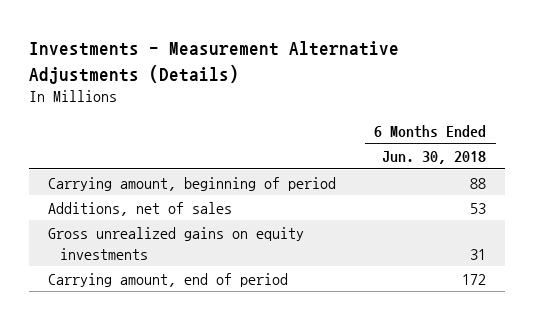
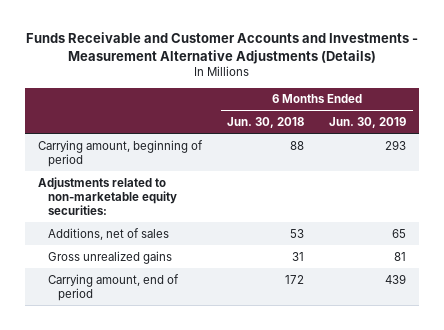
- Investments - Measurement Alternative Adjustments (Details)
+ Funds Receivable and Customer Accounts and Investments - Measurement Alternative Adjustments (Details)
- | 6 Months Ended Jun. 30, 2018
+ | 6 Months Ended Jun. 30, 2018 | 6 Months Ended Jun. 30, 2019
+ Adjustments related to non-marketable equity securities:
- Gross unrealized gains on equity investments | 31
+ Gross unrealized gains | 31 | 81

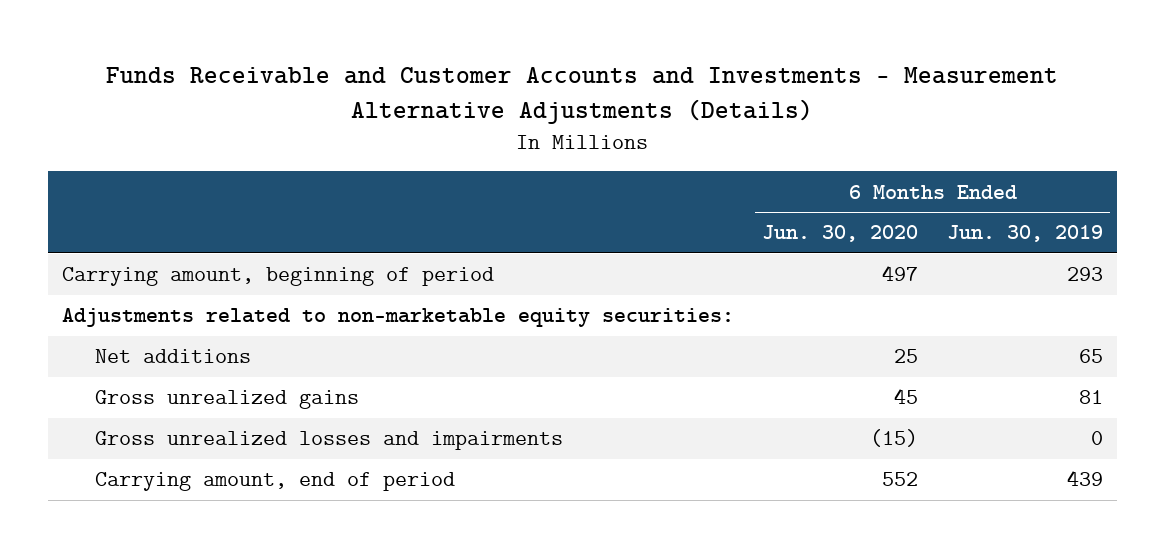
- | 6 Months Ended Jun. 30, 2018 | 6 Months Ended Jun. 30, 2019
+ | 6 Months Ended Jun. 30, 2020 | 6 Months Ended Jun. 30, 2019
- Additions, net of sales | 53 | 65
+ Net additions | 25 | 65
+ Gross unrealized losses and impairments | (15) | 0

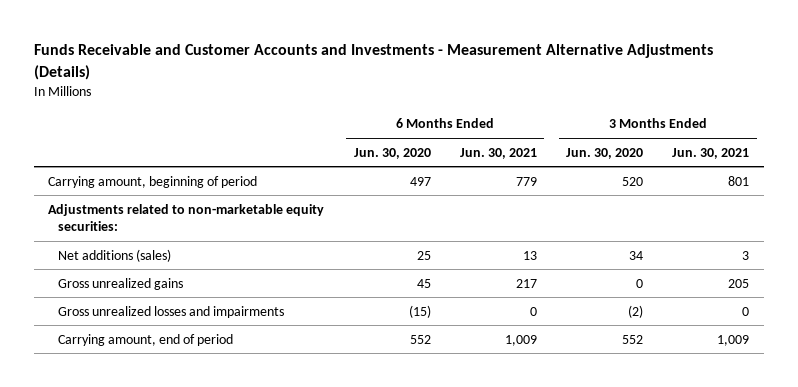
- | 6 Months Ended Jun. 30, 2020 | 6 Months Ended Jun. 30, 2019
+ | 6 Months Ended Jun. 30, 2020 | 6 Months Ended Jun. 30, 2021 | 3 Months Ended Jun. 30, 2020 | 3 Months Ended Jun. 30, 2021
- Net additions | 25 | 65
+ Net additions (sales) | 25 | 13 | 34 | 3

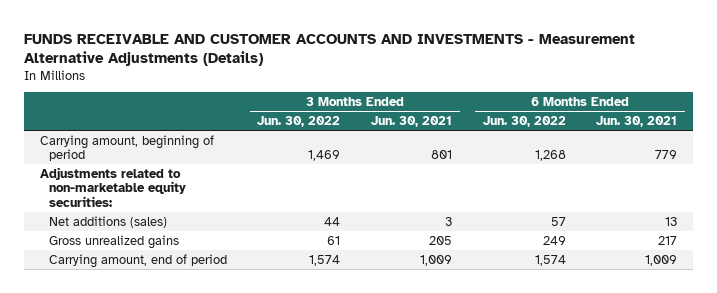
- Funds Receivable and Customer Accounts and Investments - Measurement Alternative Adjustments (Details)
+ FUNDS RECEIVABLE AND CUSTOMER ACCOUNTS AND INVESTMENTS - Measurement Alternative Adjustments (Details)
- | 6 Months Ended Jun. 30, 2020 | 6 Months Ended Jun. 30, 2021 | 3 Months Ended Jun. 30, 2020 | 3 Months Ended Jun. 30, 2021
+ | 3 Months Ended Jun. 30, 2022 | 3 Months Ended Jun. 30, 2021 | 6 Months Ended Jun. 30, 2022 | 6 Months Ended Jun. 30, 2021
- Gross unrealized losses and impairments | (15) | 0 | (2) | 0

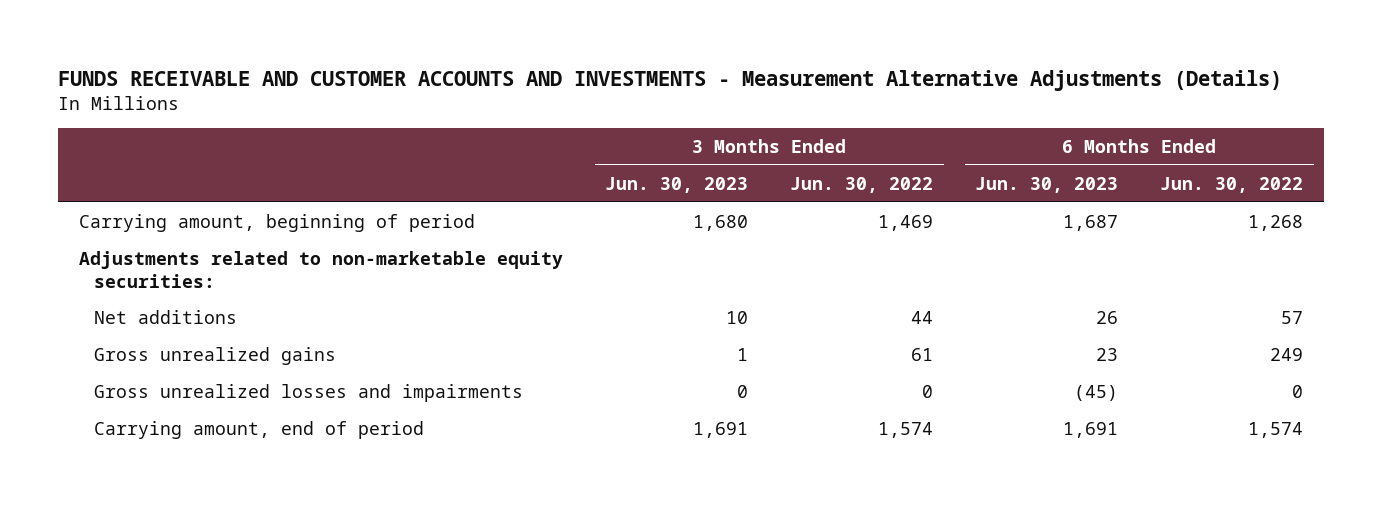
- | 3 Months Ended Jun. 30, 2022 | 3 Months Ended Jun. 30, 2021 | 6 Months Ended Jun. 30, 2022 | 6 Months Ended Jun. 30, 2021
+ | 3 Months Ended Jun. 30, 2023 | 3 Months Ended Jun. 30, 2022 | 6 Months Ended Jun. 30, 2023 | 6 Months Ended Jun. 30, 2022
- Net additions (sales) | 44 | 3 | 57 | 13
+ Net additions | 10 | 44 | 26 | 57
+ Gross unrealized losses and impairments | 0 | 0 | (45) | 0

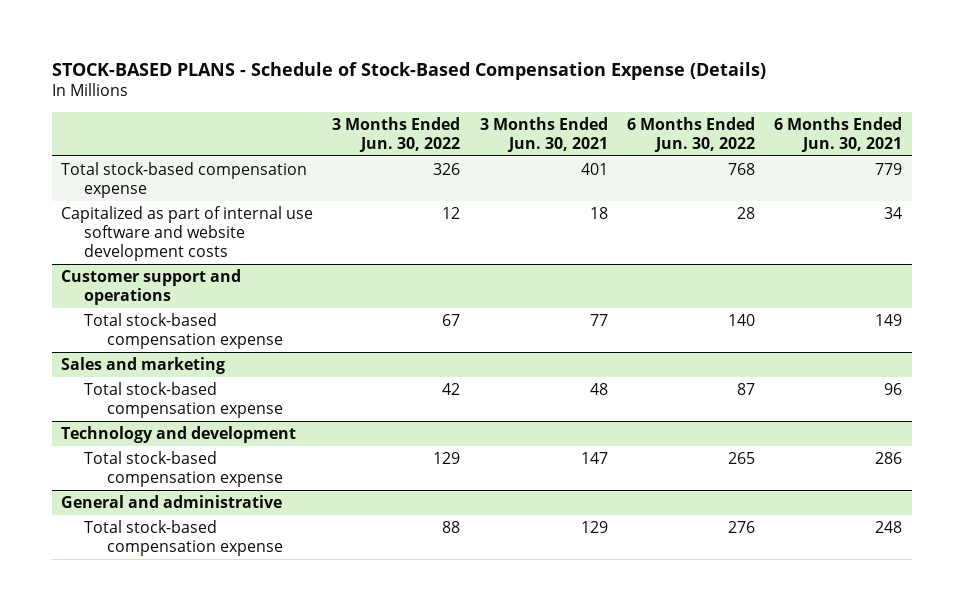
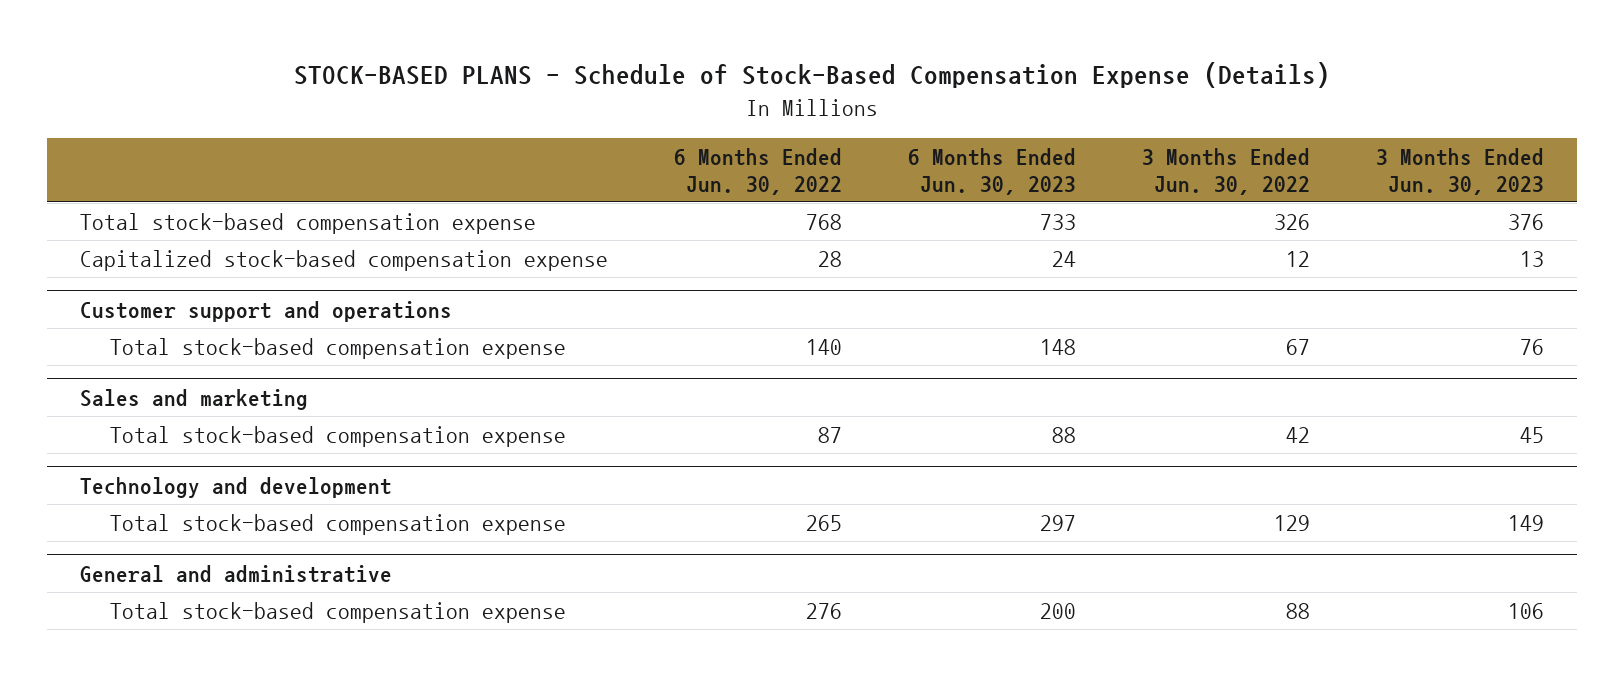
- | 3 Months Ended Jun. 30, 2022 | 3 Months Ended Jun. 30, 2021 | 6 Months Ended Jun. 30, 2022 | 6 Months Ended Jun. 30, 2021
+ | 6 Months Ended Jun. 30, 2022 | 6 Months Ended Jun. 30, 2023 | 3 Months Ended Jun. 30, 2022 | 3 Months Ended Jun. 30, 2023
- Capitalized as part of internal use software and website development costs | 12 | 18 | 28 | 34
+ Capitalized stock-based compensation expense | 28 | 24 | 12 | 13

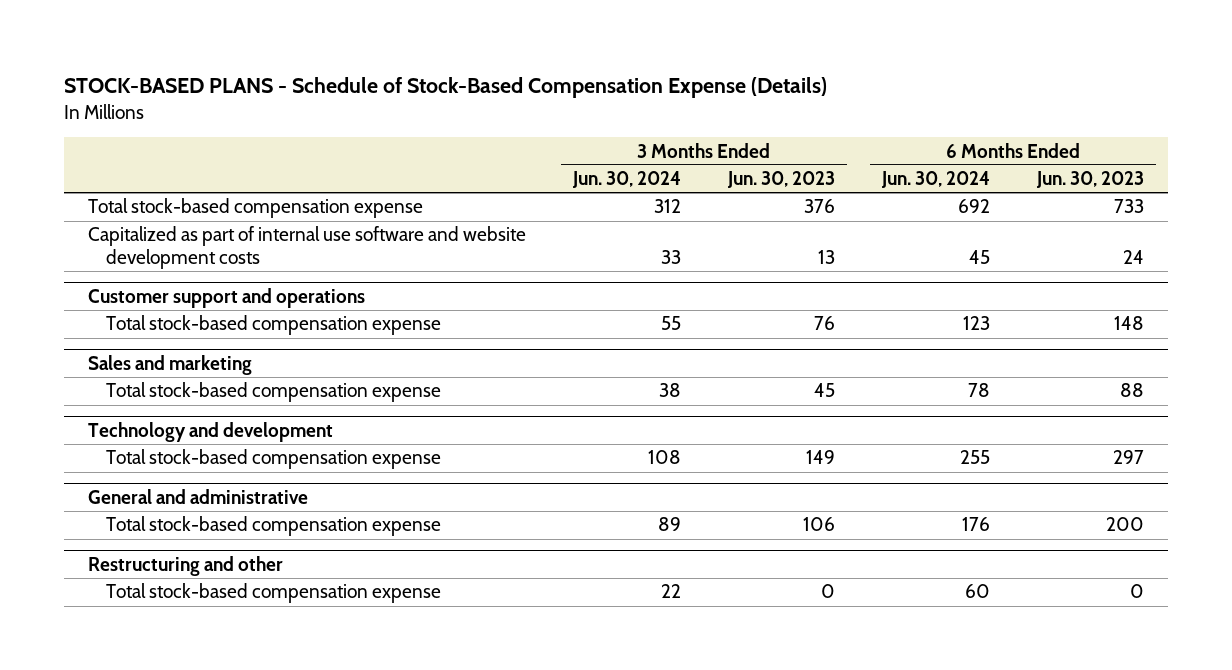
- | 6 Months Ended Jun. 30, 2022 | 6 Months Ended Jun. 30, 2023 | 3 Months Ended Jun. 30, 2022 | 3 Months Ended Jun. 30, 2023
+ | 3 Months Ended Jun. 30, 2024 | 3 Months Ended Jun. 30, 2023 | 6 Months Ended Jun. 30, 2024 | 6 Months Ended Jun. 30, 2023
- Capitalized stock-based compensation expense | 28 | 24 | 12 | 13
+ Capitalized as part of internal use software and website development costs | 33 | 13 | 45 | 24
+ Restructuring and other
+ Total stock-based compensation expense | 22 | 0 | 60 | 0

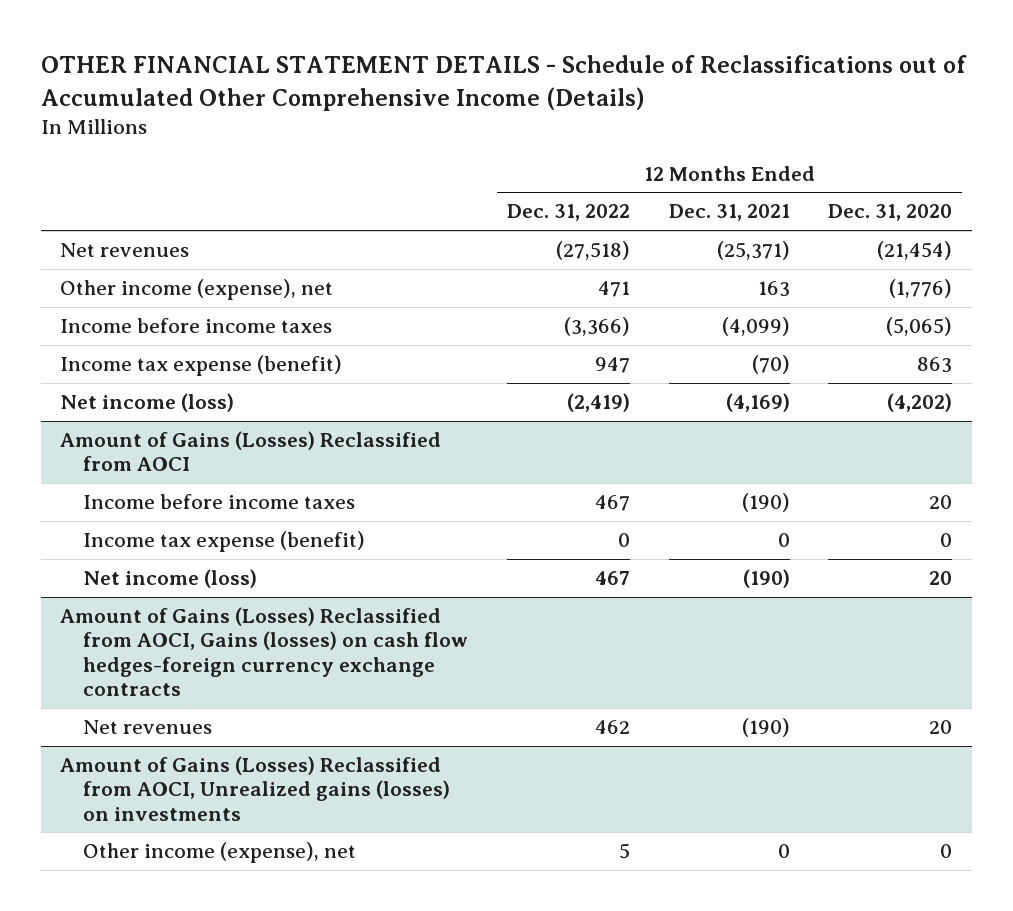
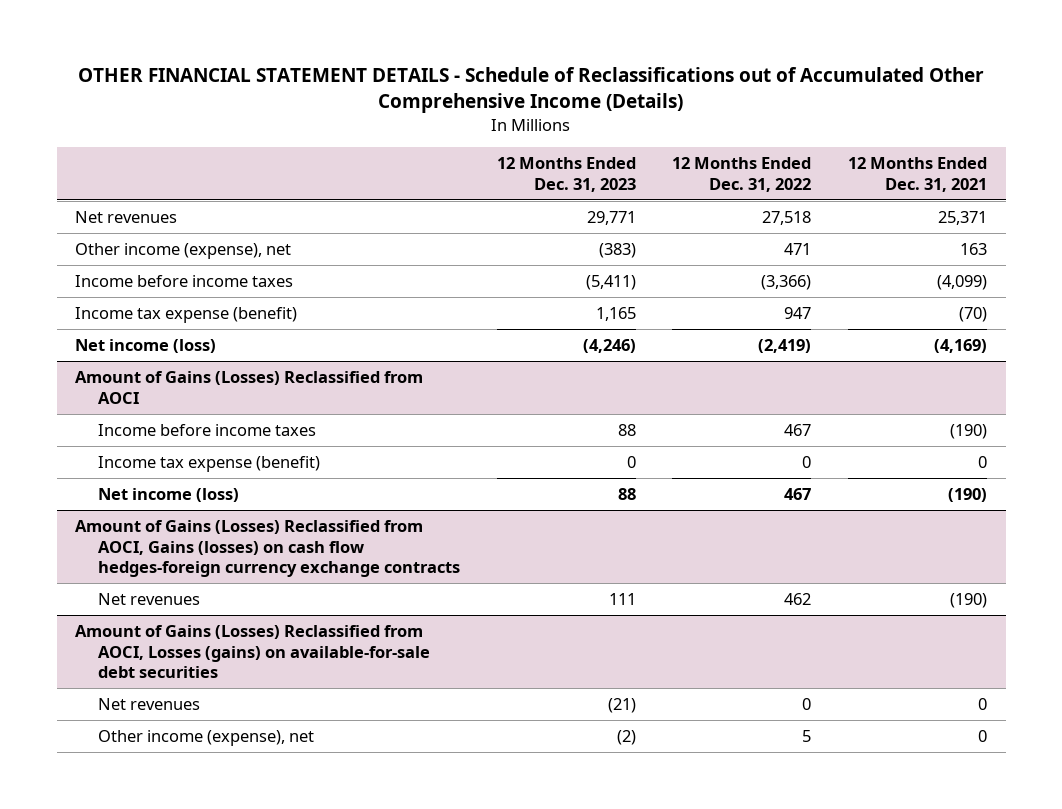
- | 12 Months Ended Dec. 31, 2022 | 12 Months Ended Dec. 31, 2021 | 12 Months Ended Dec. 31, 2020
+ | 12 Months Ended Dec. 31, 2023 | 12 Months Ended Dec. 31, 2022 | 12 Months Ended Dec. 31, 2021
- Net revenues | (27,518) | (25,371) | (21,454)
+ Net revenues | 29,771 | 27,518 | 25,371
- Amount of Gains (Losses) Reclassified from AOCI, Unrealized gains (losses) on investments
+ Amount of Gains (Losses) Reclassified from AOCI, Losses (gains) on available-for-sale debt securities
+ Net revenues | (21) | 0 | 0

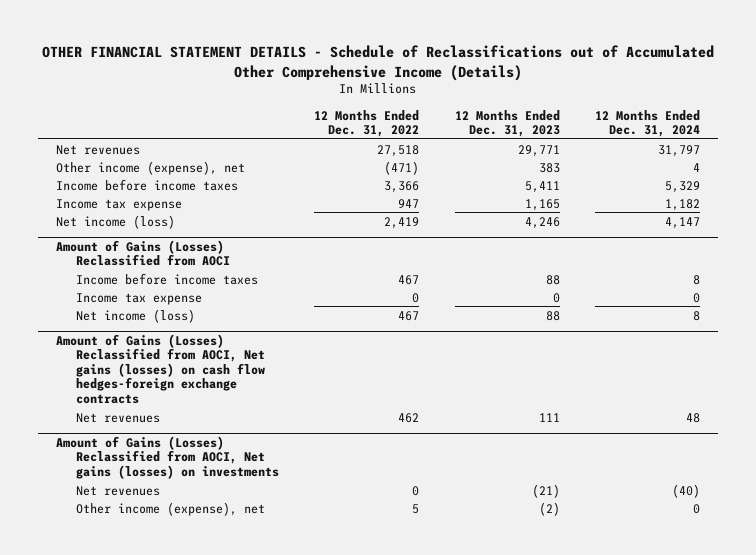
- | 12 Months Ended Dec. 31, 2023 | 12 Months Ended Dec. 31, 2022 | 12 Months Ended Dec. 31, 2021
+ | 12 Months Ended Dec. 31, 2022 | 12 Months Ended Dec. 31, 2023 | 12 Months Ended Dec. 31, 2024
- Other income (expense), net | (383) | 471 | 163
- Income before income taxes | (5,411) | (3,366) | (4,099)
- Income tax expense (benefit) | 1,165 | 947 | (70)
- Net income (loss) | (4,246) | (2,419) | (4,169)
+ Other income (expense), net | (471) | 383 | 4
+ Income before income taxes | 3,366 | 5,411 | 5,329
+ Income tax expense | 947 | 1,165 | 1,182
+ Net income (loss) | 2,419 | 4,246 | 4,147
@ Amount of Gains (Losses) Reclassified from AOCI
- Income tax expense (benefit) | 0 | 0 | 0
+ Income tax expense | 0 | 0 | 0
- Amount of Gains (Losses) Reclassified from AOCI, Gains (losses) on cash flow hedges-foreign currency exchange contracts
+ Amount of Gains (Losses) Reclassified from AOCI, Net gains (losses) on cash flow hedges-foreign exchange contracts
- Amount of Gains (Losses) Reclassified from AOCI, Losses (gains) on available-for-sale debt securities
+ Amount of Gains (Losses) Reclassified from AOCI, Net gains (losses) on investments

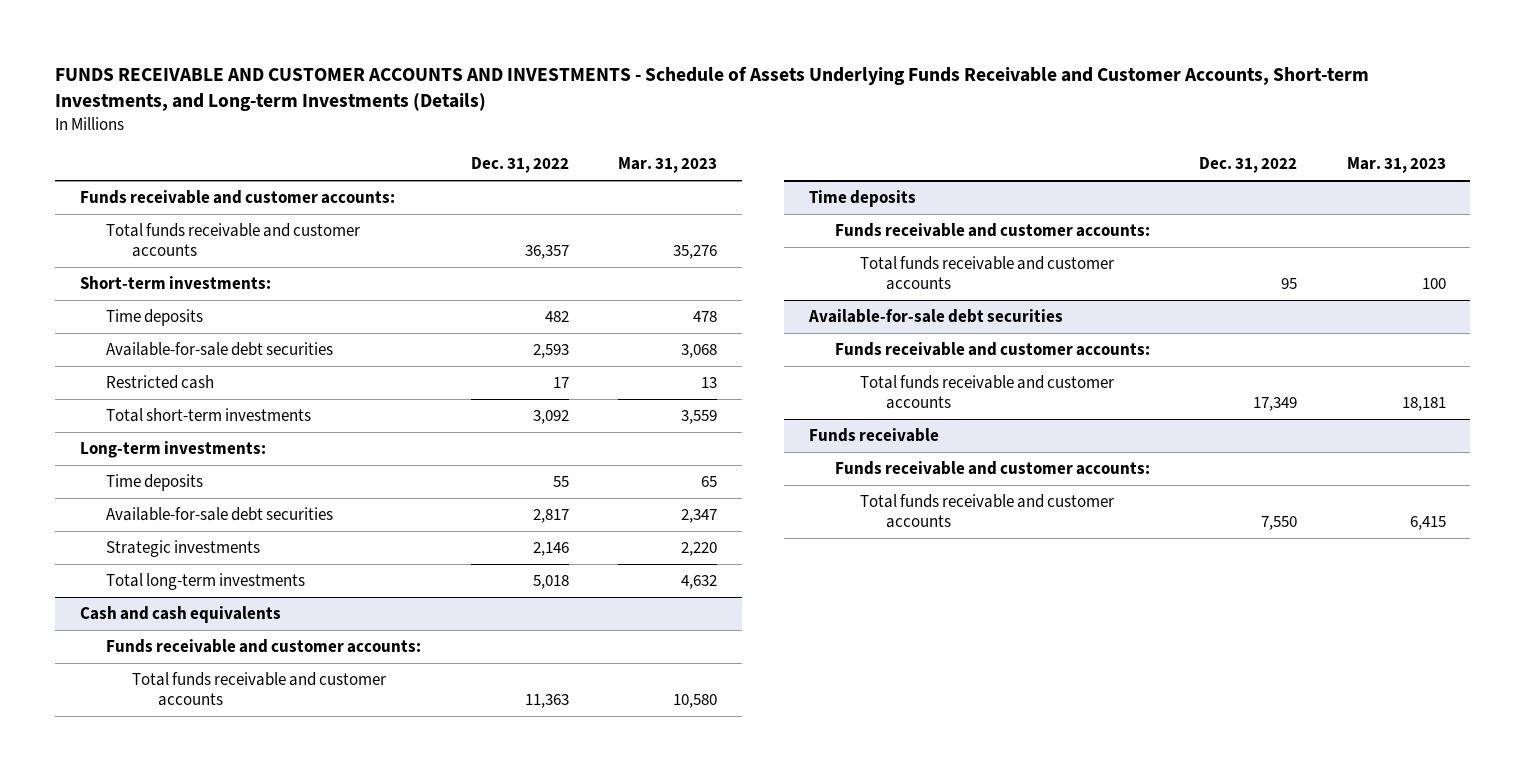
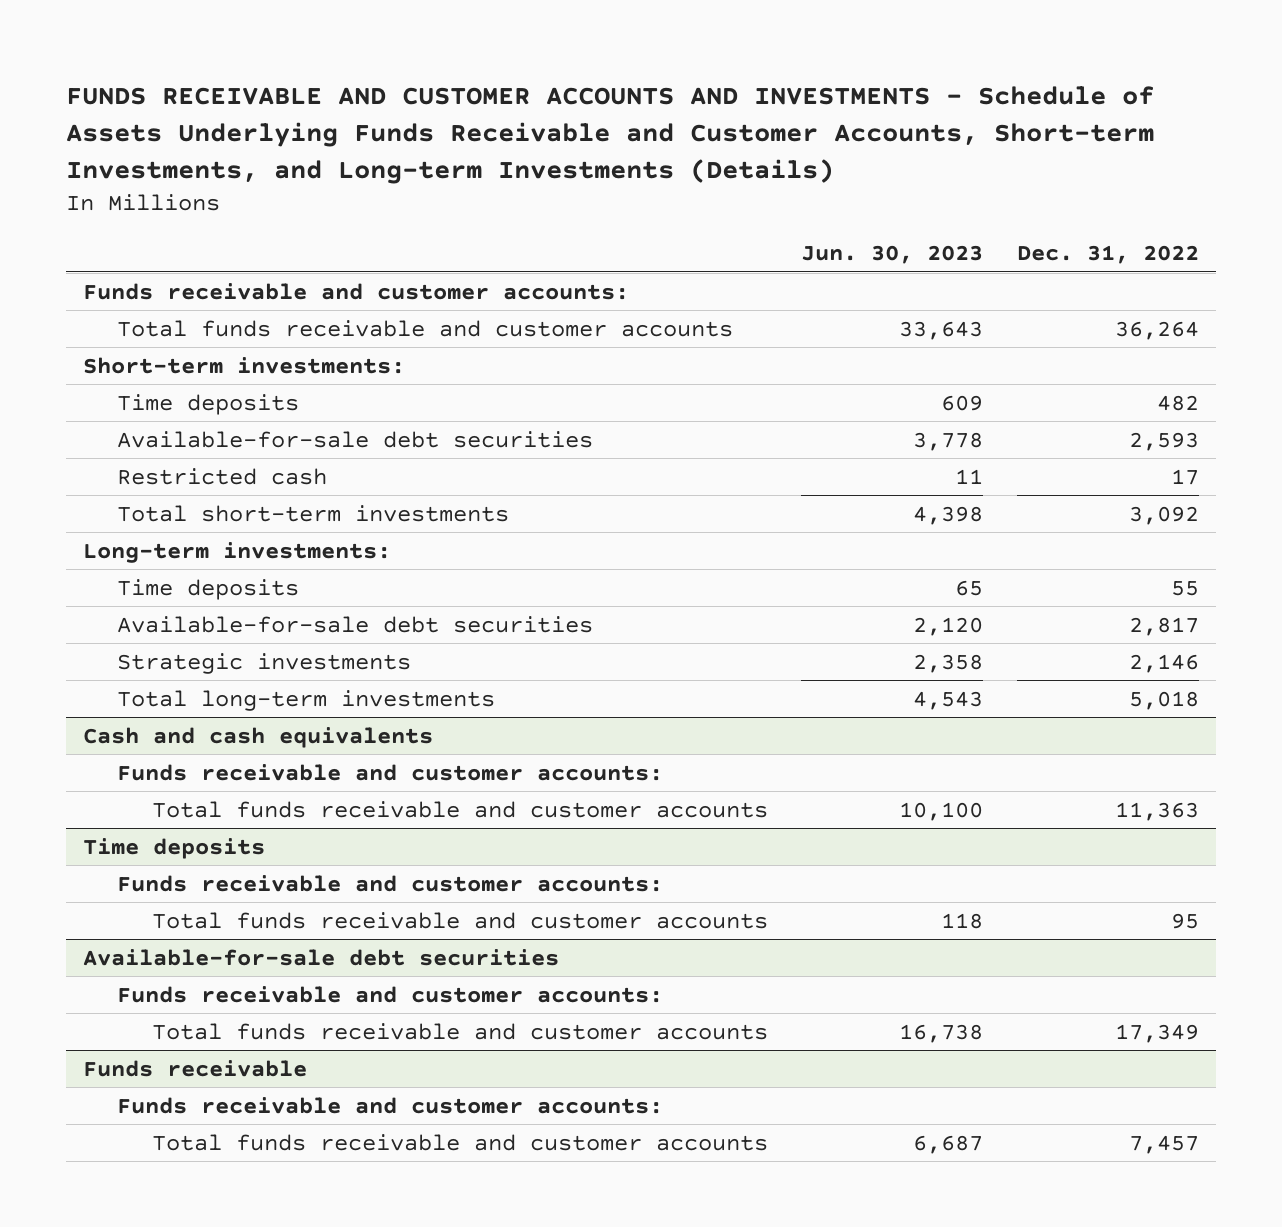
- | Dec. 31, 2022 | Mar. 31, 2023
+ | Jun. 30, 2023 | Dec. 31, 2022
- Total funds receivable and customer accounts | 36,357 | 35,276
+ Total funds receivable and customer accounts | 33,643 | 36,264
@ Funds receivable
- Total funds receivable and customer accounts | 7,550 | 6,415
+ Total funds receivable and customer accounts | 6,687 | 7,457

